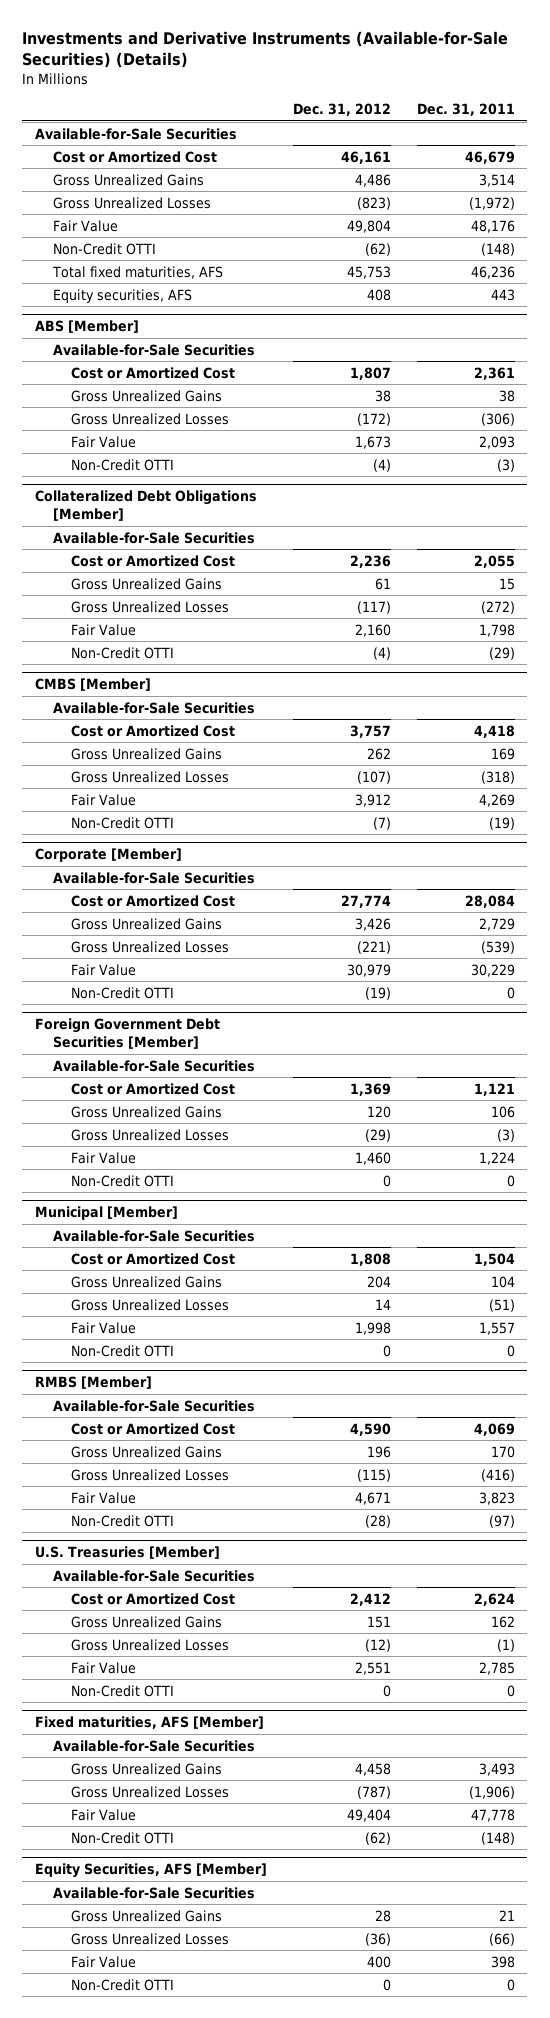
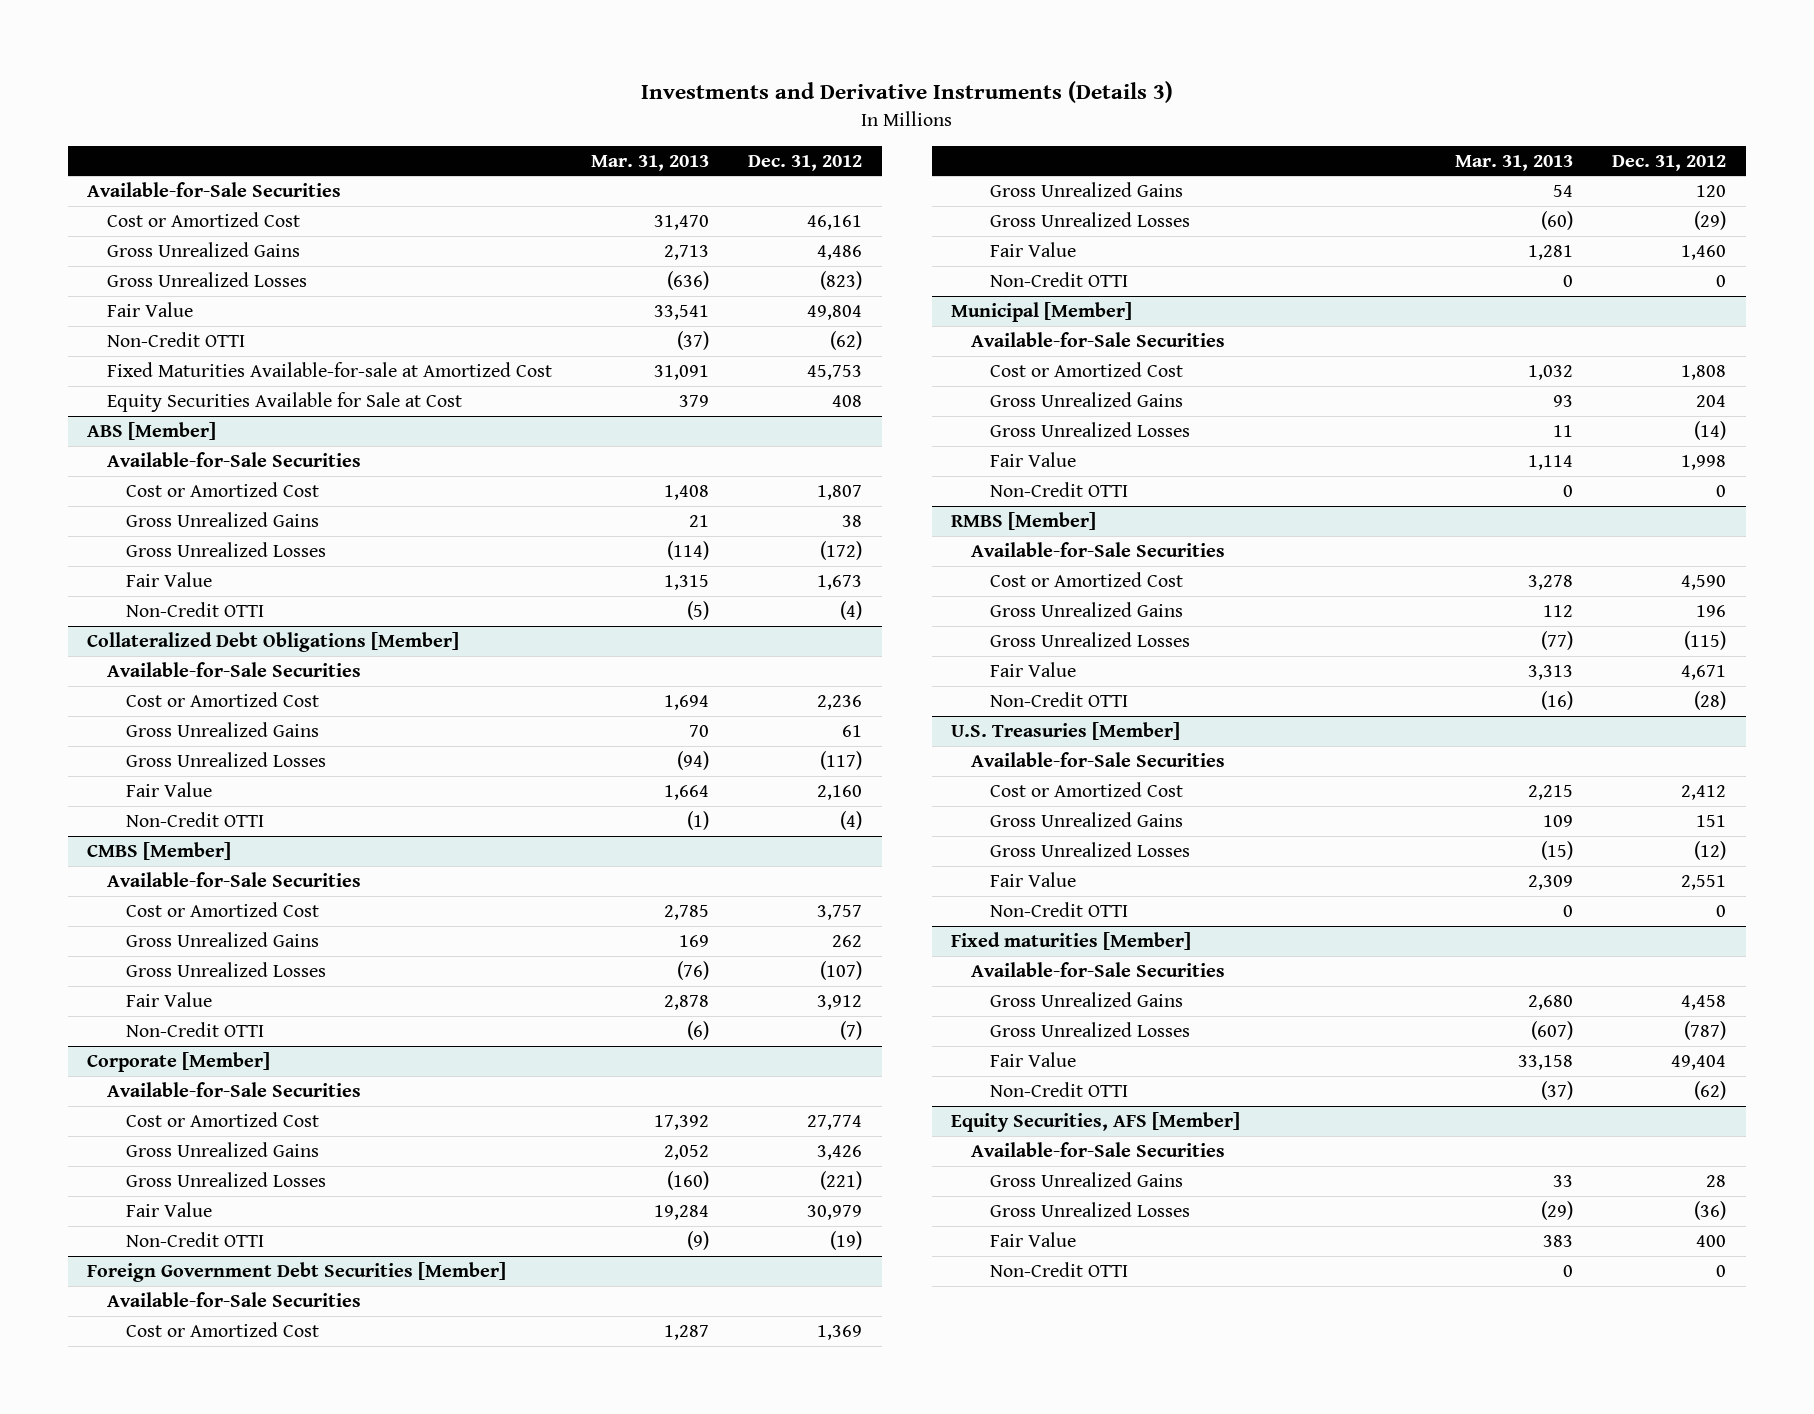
- Investments and Derivative Instruments (Available-for-Sale Securities) (Details)
+ Investments and Derivative Instruments (Details 3)
- | Dec. 31, 2012 | Dec. 31, 2011
+ | Mar. 31, 2013 | Dec. 31, 2012
- Total fixed maturities, AFS | 45,753 | 46,236
- Equity securities, AFS | 408 | 443
+ Fixed Maturities Available-for-sale at Amortized Cost | 31,091 | 45,753
+ Equity Securities Available for Sale at Cost | 379 | 408
@ Municipal [Member]
- Gross Unrealized Losses | 14 | (51)
+ Gross Unrealized Losses | 11 | (14)
- Fixed maturities, AFS [Member]
+ Fixed maturities [Member]

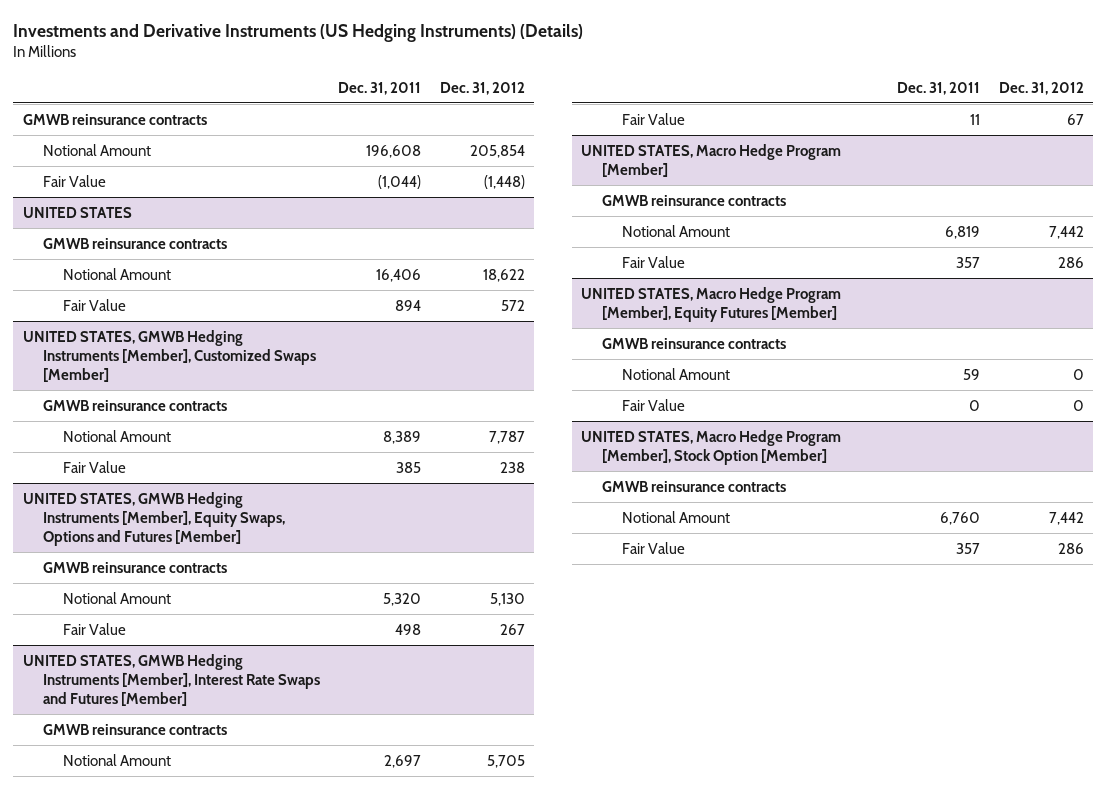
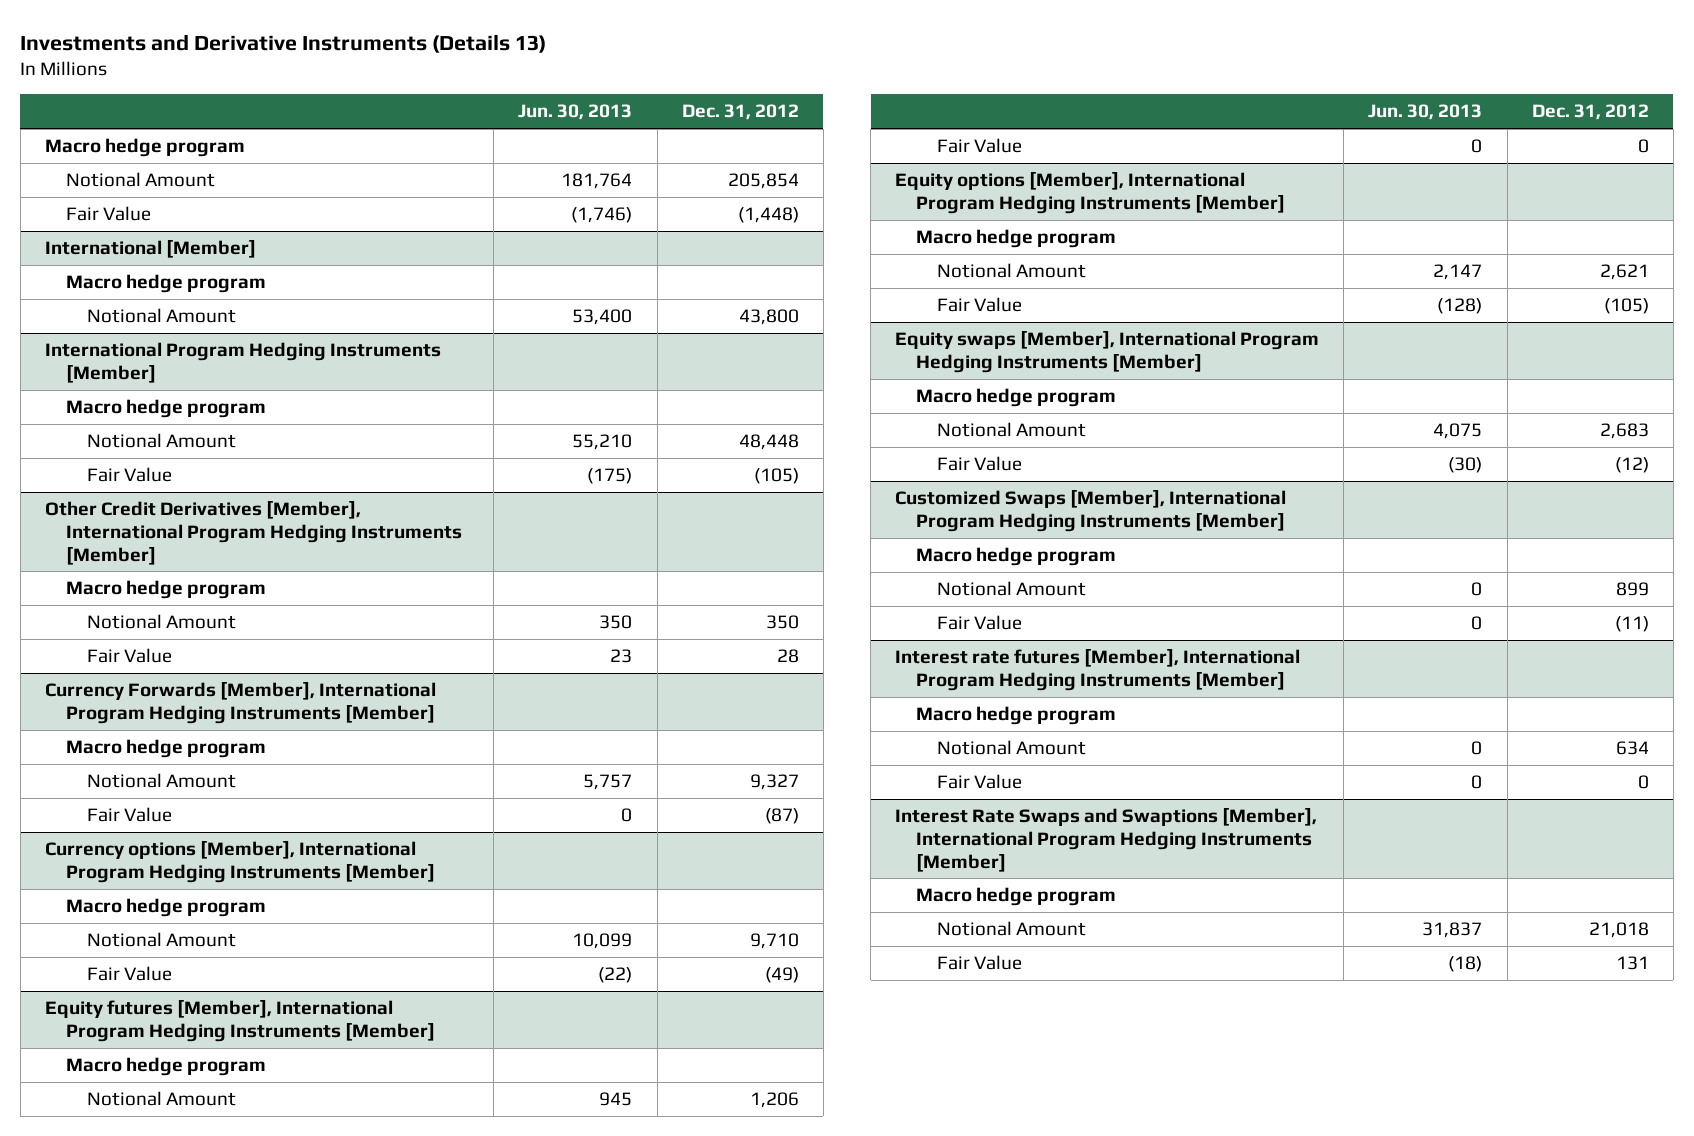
- Investments and Derivative Instruments (US Hedging Instruments) (Details)
+ Investments and Derivative Instruments (Details 13)
- | Dec. 31, 2011 | Dec. 31, 2012
+ | Jun. 30, 2013 | Dec. 31, 2012
- GMWB reinsurance contracts
+ Macro hedge program
- UNITED STATES
- GMWB reinsurance contracts
- Notional Amount | 16,406 | 18,622
- Fair Value | 894 | 572
- UNITED STATES, GMWB Hedging Instruments [Member], Customized Swaps [Member]
- GMWB reinsurance contracts
- Notional Amount | 8,389 | 7,787
- Fair Value | 385 | 238
- UNITED STATES, GMWB Hedging Instruments [Member], Equity Swaps, Options and Futures [Member]
- GMWB reinsurance contracts
- Notional Amount | 5,320 | 5,130
- Fair Value | 498 | 267
- UNITED STATES, GMWB Hedging Instruments [Member], Interest Rate Swaps and Futures [Member]
- GMWB reinsurance contracts
- Notional Amount | 2,697 | 5,705
- Fair Value | 11 | 67
- UNITED STATES, Macro Hedge Program [Member]
- GMWB reinsurance contracts
- Notional Amount | 6,819 | 7,442
- Fair Value | 357 | 286
- UNITED STATES, Macro Hedge Program [Member], Equity Futures [Member]
- GMWB reinsurance contracts
- Notional Amount | 59 | 0
+ International [Member]
+ Macro hedge program
+ Notional Amount | 53,400 | 43,800
+ International Program Hedging Instruments [Member]
+ Macro hedge program
+ Notional Amount | 55,210 | 48,448
+ Fair Value | (175) | (105)
+ Other Credit Derivatives [Member], International Program Hedging Instruments [Member]
+ Macro hedge program
+ Notional Amount | 350 | 350
+ Fair Value | 23 | 28
+ Currency Forwards [Member], International Program Hedging Instruments [Member]
+ Macro hedge program
+ Notional Amount | 5,757 | 9,327
+ Fair Value | 0 | (87)
+ Currency options [Member], International Program Hedging Instruments [Member]
+ Macro hedge program
+ Notional Amount | 10,099 | 9,710
+ Fair Value | (22) | (49)
+ Equity futures [Member], International Program Hedging Instruments [Member]
+ Macro hedge program
+ Notional Amount | 945 | 1,206
- UNITED STATES, Macro Hedge Program [Member], Stock Option [Member]
- GMWB reinsurance contracts
- Notional Amount | 6,760 | 7,442
- Fair Value | 357 | 286
+ Equity options [Member], International Program Hedging Instruments [Member]
+ Macro hedge program
+ Notional Amount | 2,147 | 2,621
+ Fair Value | (128) | (105)
+ Equity swaps [Member], International Program Hedging Instruments [Member]
+ Macro hedge program
+ Notional Amount | 4,075 | 2,683
+ Fair Value | (30) | (12)
+ Customized Swaps [Member], International Program Hedging Instruments [Member]
+ Macro hedge program
+ Notional Amount | 0 | 899
+ Fair Value | 0 | (11)
+ Interest rate futures [Member], International Program Hedging Instruments [Member]
+ Macro hedge program
+ Notional Amount | 0 | 634
+ Fair Value | 0 | 0
+ Interest Rate Swaps and Swaptions [Member], International Program Hedging Instruments [Member]
+ Macro hedge program
+ Notional Amount | 31,837 | 21,018
+ Fair Value | (18) | 131

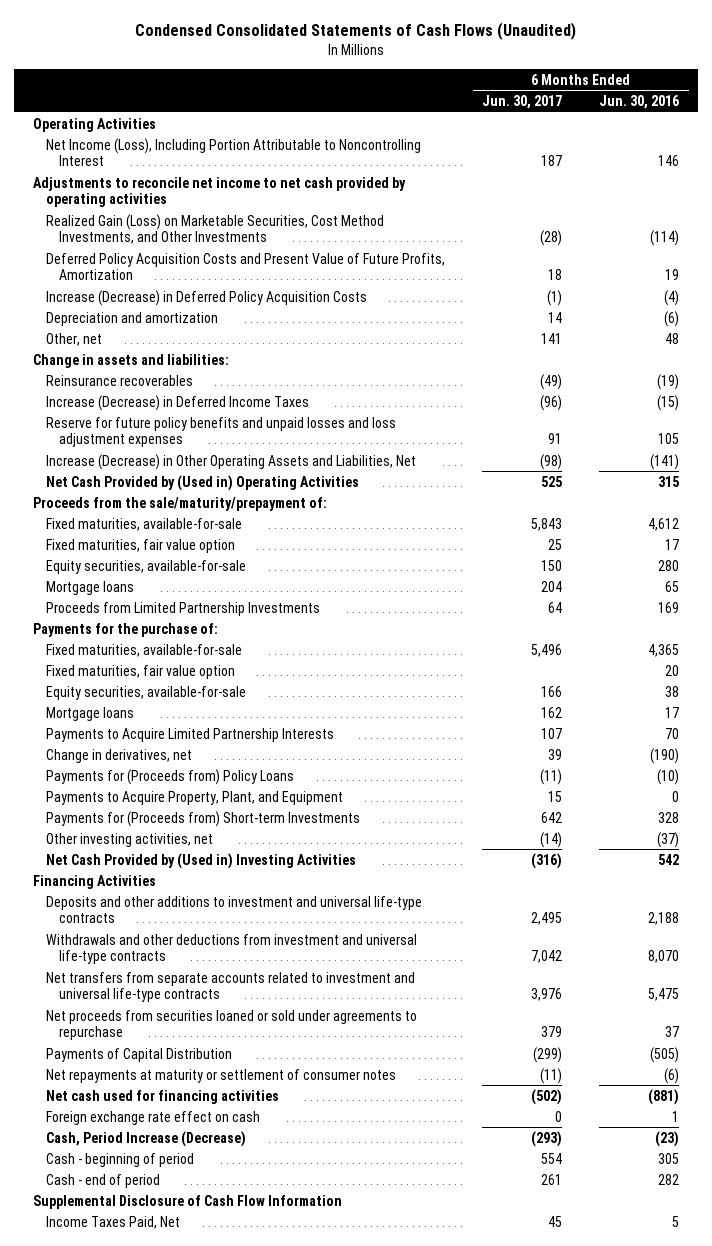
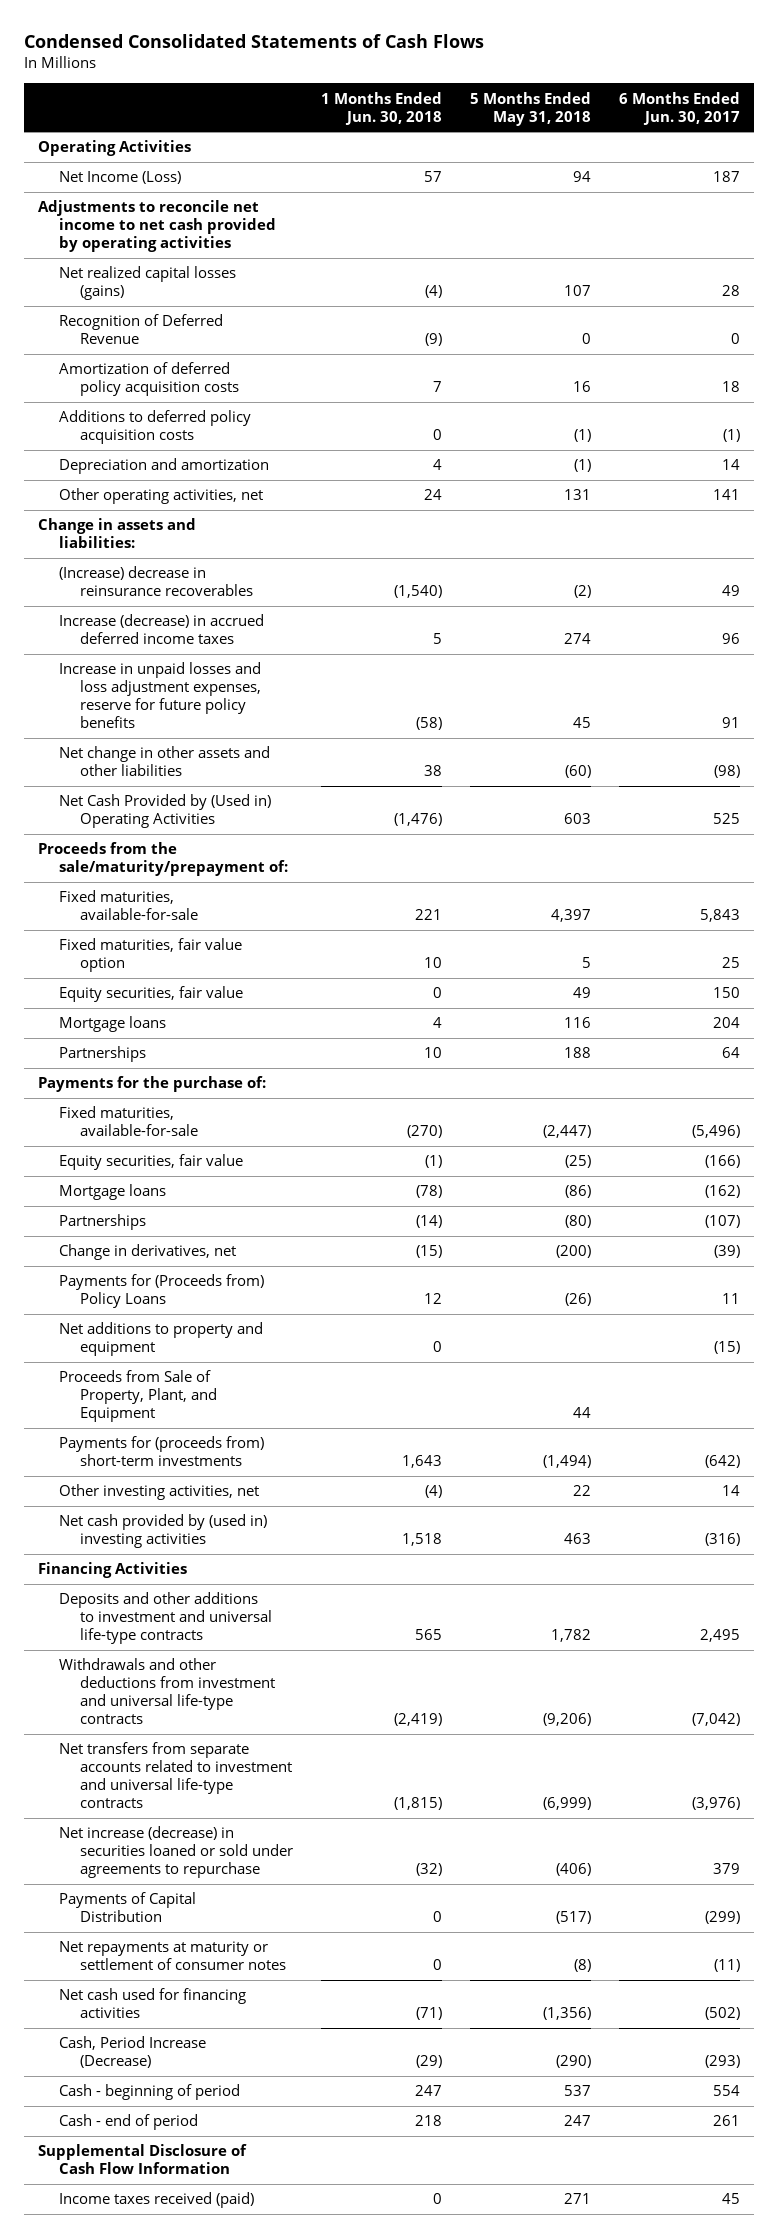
- Condensed Consolidated Statements of Cash Flows (Unaudited)
+ Condensed Consolidated Statements of Cash Flows
- | 6 Months Ended Jun. 30, 2017 | 6 Months Ended Jun. 30, 2016
+ | 1 Months Ended Jun. 30, 2018 | 5 Months Ended May 31, 2018 | 6 Months Ended Jun. 30, 2017
- Net Income (Loss), Including Portion Attributable to Noncontrolling Interest | 187 | 146
+ Net Income (Loss) | 57 | 94 | 187
- Realized Gain (Loss) on Marketable Securities, Cost Method Investments, and Other Investments | (28) | (114)
- Deferred Policy Acquisition Costs and Present Value of Future Profits, Amortization | 18 | 19
- Increase (Decrease) in Deferred Policy Acquisition Costs | (1) | (4)
+ Net realized capital losses (gains) | (4) | 107 | 28
+ Recognition of Deferred Revenue | (9) | 0 | 0
+ Amortization of deferred policy acquisition costs | 7 | 16 | 18
+ Additions to deferred policy acquisition costs | 0 | (1) | (1)
- Other, net | 141 | 48
+ Other operating activities, net | 24 | 131 | 141
- Reinsurance recoverables | (49) | (19)
- Increase (Decrease) in Deferred Income Taxes | (96) | (15)
- Reserve for future policy benefits and unpaid losses and loss adjustment expenses | 91 | 105
- Increase (Decrease) in Other Operating Assets and Liabilities, Net | (98) | (141)
+ (Increase) decrease in reinsurance recoverables | (1,540) | (2) | 49
+ Increase (decrease) in accrued deferred income taxes | 5 | 274 | 96
+ Increase in unpaid losses and loss adjustment expenses, reserve for future policy benefits | (58) | 45 | 91
+ Net change in other assets and other liabilities | 38 | (60) | (98)
- Equity securities, available-for-sale | 150 | 280
+ Equity securities, fair value | 0 | 49 | 150
- Proceeds from Limited Partnership Investments | 64 | 169
+ Partnerships | 10 | 188 | 64
- Fixed maturities, available-for-sale | 5,496 | 4,365
- Fixed maturities, fair value option | | 20
- Equity securities, available-for-sale | 166 | 38
- Mortgage loans | 162 | 17
- Payments to Acquire Limited Partnership Interests | 107 | 70
- Change in derivatives, net | 39 | (190)
- Payments for (Proceeds from) Policy Loans | (11) | (10)
- Payments to Acquire Property, Plant, and Equipment | 15 | 0
- Payments for (Proceeds from) Short-term Investments | 642 | 328
- Other investing activities, net | (14) | (37)
- Net Cash Provided by (Used in) Investing Activities | (316) | 542
+ Fixed maturities, available-for-sale | (270) | (2,447) | (5,496)
+ Equity securities, fair value | (1) | (25) | (166)
+ Mortgage loans | (78) | (86) | (162)
+ Partnerships | (14) | (80) | (107)
+ Change in derivatives, net | (15) | (200) | (39)
+ Payments for (Proceeds from) Policy Loans | 12 | (26) | 11
+ Net additions to property and equipment | 0 | | (15)
+ Proceeds from Sale of Property, Plant, and Equipment | | 44 |
+ Payments for (proceeds from) short-term investments | 1,643 | (1,494) | (642)
+ Other investing activities, net | (4) | 22 | 14
+ Net cash provided by (used in) investing activities | 1,518 | 463 | (316)
- Withdrawals and other deductions from investment and universal life-type contracts | 7,042 | 8,070
- Net transfers from separate accounts related to investment and universal life-type contracts | 3,976 | 5,475
- Net proceeds from securities loaned or sold under agreements to repurchase | 379 | 37
+ Withdrawals and other deductions from investment and universal life-type contracts | (2,419) | (9,206) | (7,042)
+ Net transfers from separate accounts related to investment and universal life-type contracts | (1,815) | (6,999) | (3,976)
+ Net increase (decrease) in securities loaned or sold under agreements to repurchase | (32) | (406) | 379
- Foreign exchange rate effect on cash | 0 | 1
- Income Taxes Paid, Net | 45 | 5
+ Income taxes received (paid) | 0 | 271 | 45

